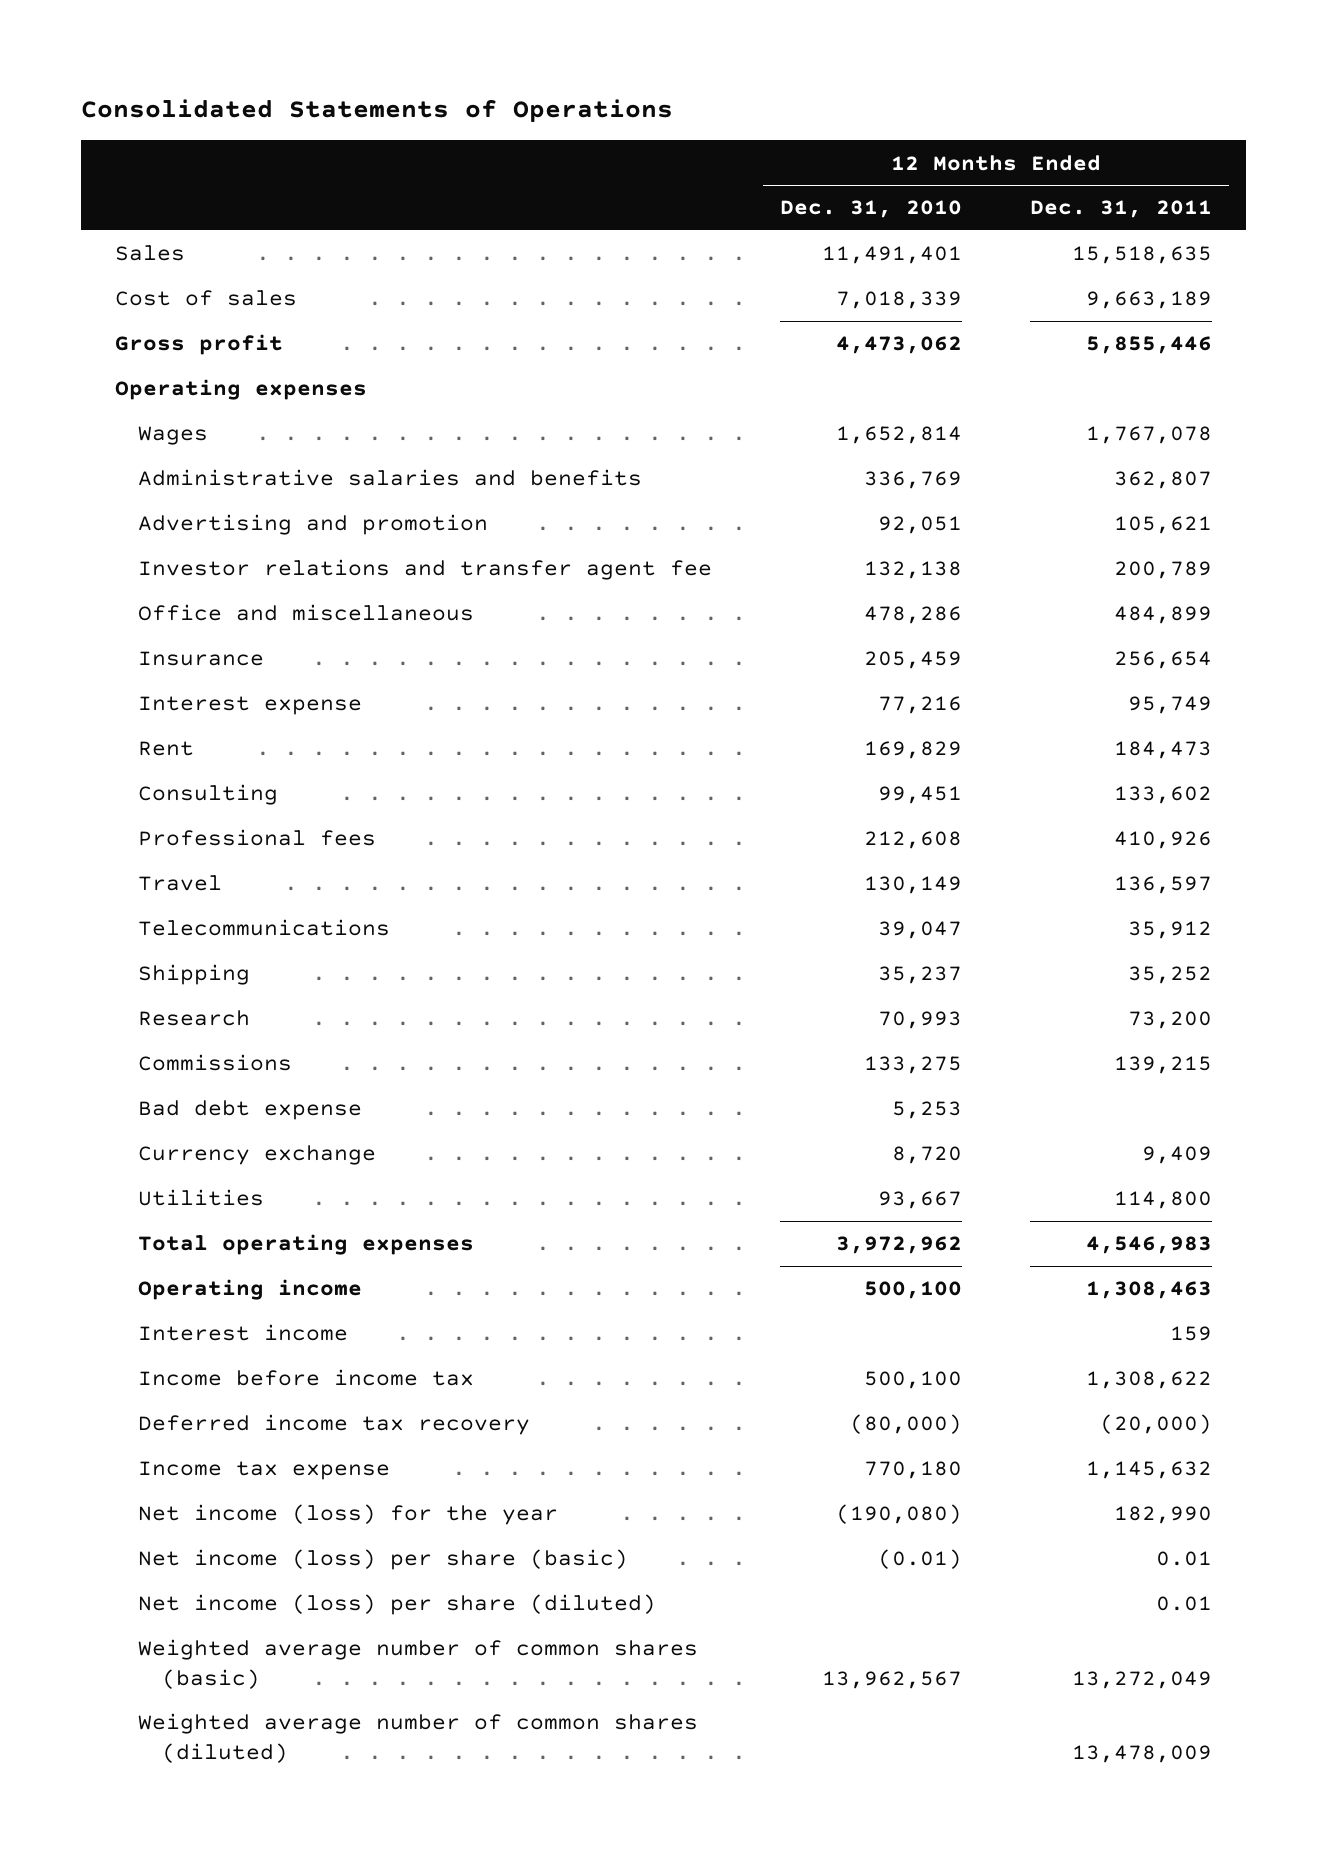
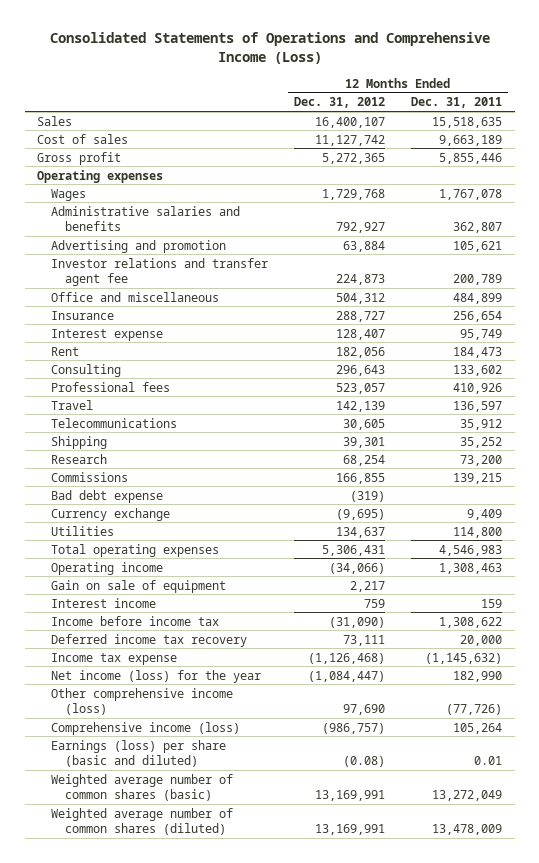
- Consolidated Statements of Operations
+ Consolidated Statements of Operations and Comprehensive Income (Loss)
- | 12 Months Ended Dec. 31, 2010 | 12 Months Ended Dec. 31, 2011
+ | 12 Months Ended Dec. 31, 2012 | 12 Months Ended Dec. 31, 2011
+ Gain on sale of equipment | 2,217 |
- Deferred income tax recovery | (80,000) | (20,000)
- Income tax expense | 770,180 | 1,145,632
+ Deferred income tax recovery | 73,111 | 20,000
+ Income tax expense | (1,126,468) | (1,145,632)
- Net income (loss) per share (basic) | (0.01) | 0.01
- Net income (loss) per share (diluted) | | 0.01
+ Other comprehensive income (loss) | 97,690 | (77,726)
+ Comprehensive income (loss) | (986,757) | 105,264
+ Earnings (loss) per share (basic and diluted) | (0.08) | 0.01

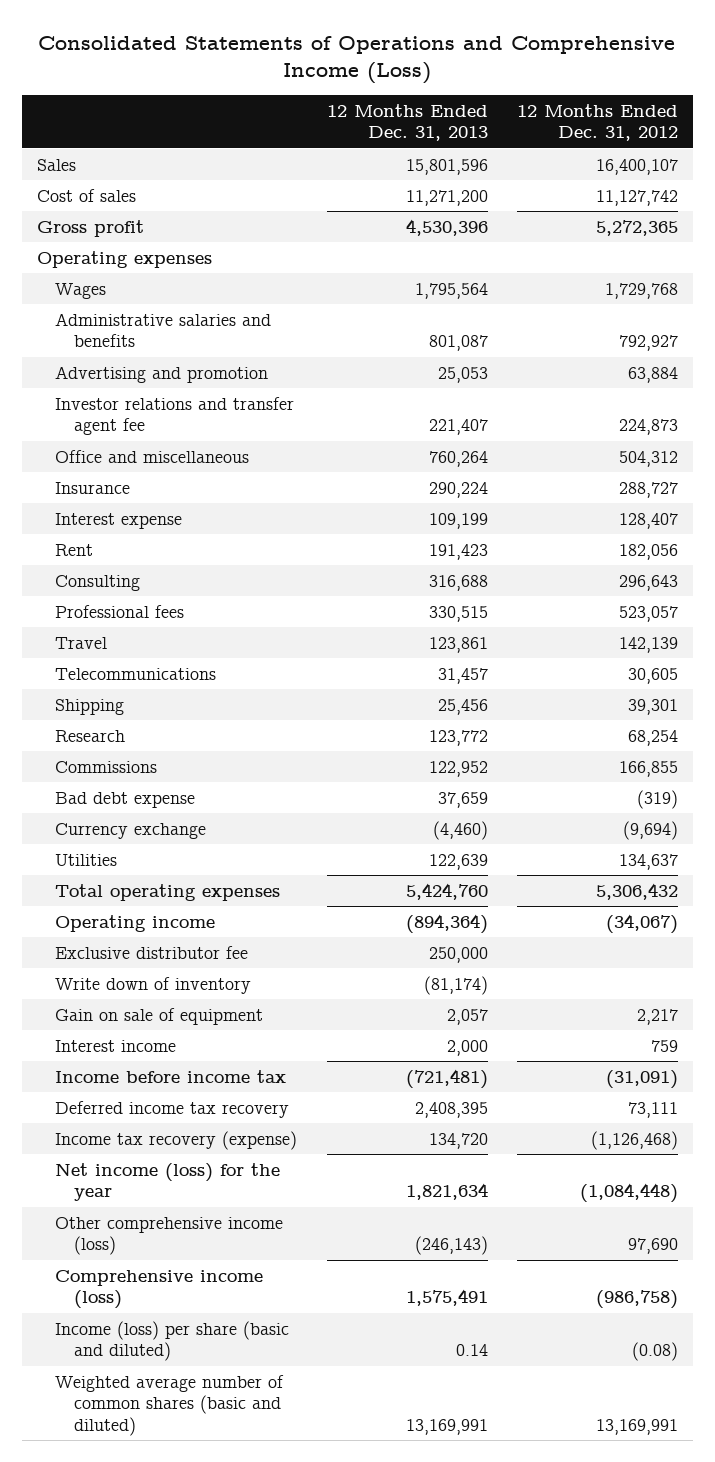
- | 12 Months Ended Dec. 31, 2012 | 12 Months Ended Dec. 31, 2011
+ | 12 Months Ended Dec. 31, 2013 | 12 Months Ended Dec. 31, 2012
- Currency exchange | (9,695) | 9,409
+ Currency exchange | (4,460) | (9,694)
- Total operating expenses | 5,306,431 | 4,546,983
- Operating income | (34,066) | 1,308,463
+ Total operating expenses | 5,424,760 | 5,306,432
+ Operating income | (894,364) | (34,067)
+ Exclusive distributor fee | 250,000 |
+ Write down of inventory | (81,174) |
- Income before income tax | (31,090) | 1,308,622
+ Income before income tax | (721,481) | (31,091)
- Income tax expense | (1,126,468) | (1,145,632)
- Net income (loss) for the year | (1,084,447) | 182,990
+ Income tax recovery (expense) | 134,720 | (1,126,468)
+ Net income (loss) for the year | 1,821,634 | (1,084,448)
- Comprehensive income (loss) | (986,757) | 105,264
- Earnings (loss) per share (basic and diluted) | (0.08) | 0.01
- Weighted average number of common shares (basic) | 13,169,991 | 13,272,049
- Weighted average number of common shares (diluted) | 13,169,991 | 13,478,009
+ Comprehensive income (loss) | 1,575,491 | (986,758)
+ Income (loss) per share (basic and diluted) | 0.14 | (0.08)
+ Weighted average number of common shares (basic and diluted) | 13,169,991 | 13,169,991

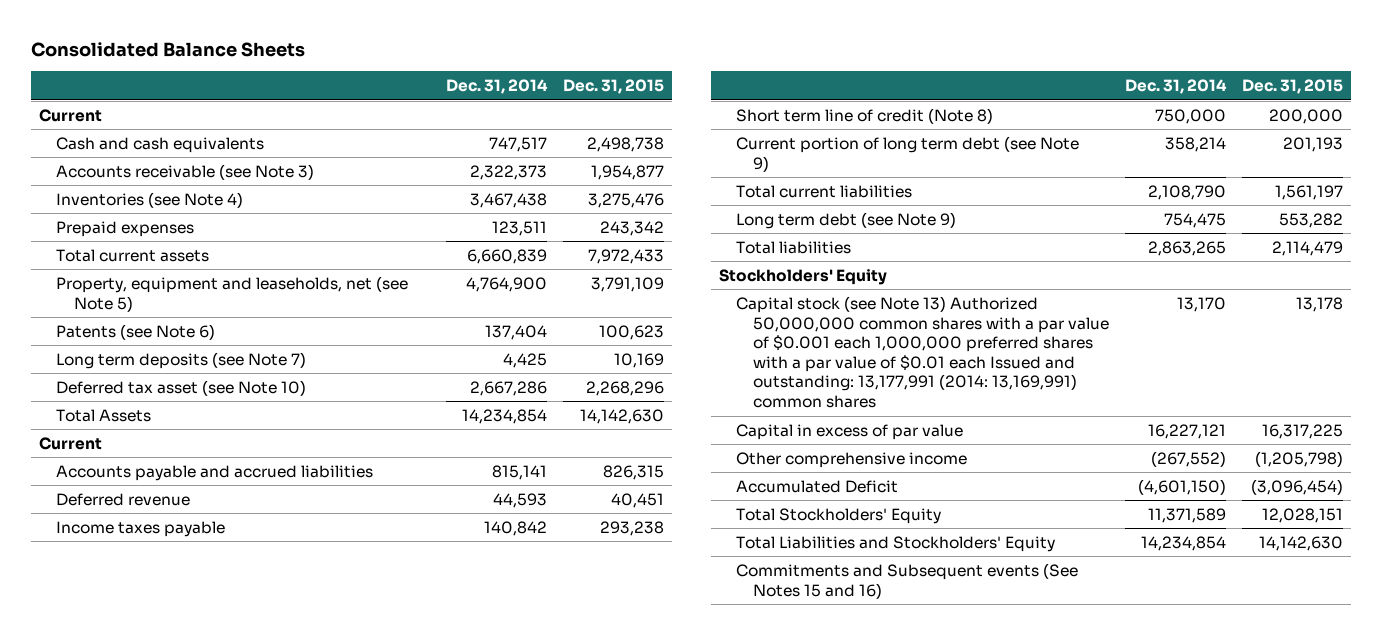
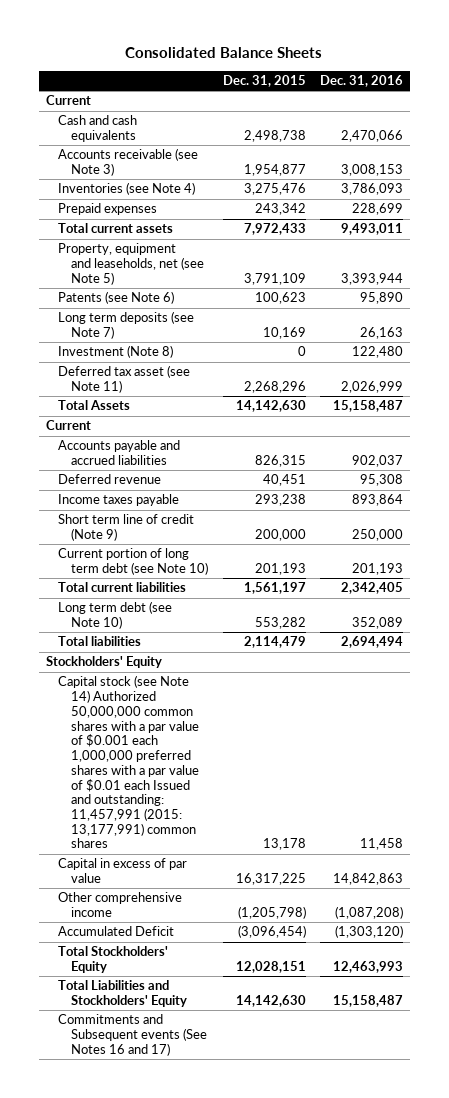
- | Dec. 31, 2014 | Dec. 31, 2015
+ | Dec. 31, 2015 | Dec. 31, 2016
- Deferred tax asset (see Note 10) | 2,667,286 | 2,268,296
+ Investment (Note 8) | 0 | 122,480
+ Deferred tax asset (see Note 11) | 2,268,296 | 2,026,999
- Short term line of credit (Note 8) | 750,000 | 200,000
- Current portion of long term debt (see Note 9) | 358,214 | 201,193
+ Short term line of credit (Note 9) | 200,000 | 250,000
+ Current portion of long term debt (see Note 10) | 201,193 | 201,193
- Long term debt (see Note 9) | 754,475 | 553,282
+ Long term debt (see Note 10) | 553,282 | 352,089
- Capital stock (see Note 13) Authorized 50,000,000 common shares with a par value of $0.001 each 1,000,000 preferred shares with a par value of $0.01 each Issued and outstanding: 13,177,991 (2014: 13,169,991) common shares | 13,170 | 13,178
+ Capital stock (see Note 14) Authorized 50,000,000 common shares with a par value of $0.001 each 1,000,000 preferred shares with a par value of $0.01 each Issued and outstanding: 11,457,991 (2015: 13,177,991) common shares | 13,178 | 11,458
- Commitments and Subsequent events (See Notes 15 and 16)
+ Commitments and Subsequent events (See Notes 16 and 17)

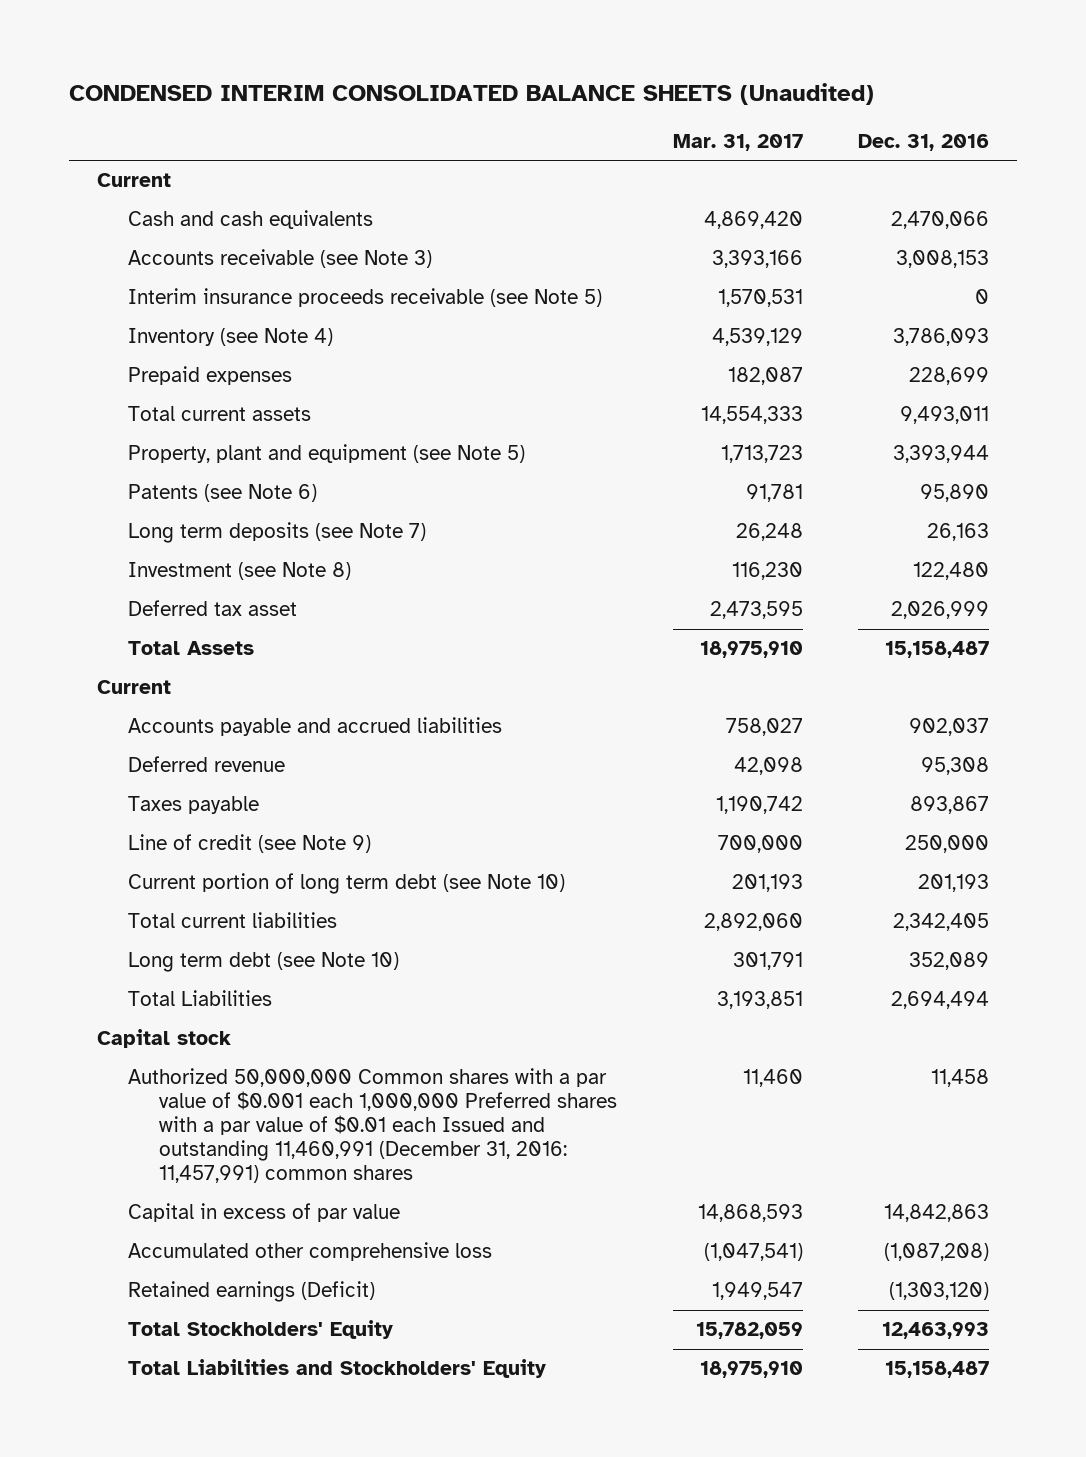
- Consolidated Balance Sheets
+ CONDENSED INTERIM CONSOLIDATED BALANCE SHEETS (Unaudited)
- | Dec. 31, 2015 | Dec. 31, 2016
+ | Mar. 31, 2017 | Dec. 31, 2016
- Inventories (see Note 4) | 3,275,476 | 3,786,093
+ Interim insurance proceeds receivable (see Note 5) | 1,570,531 | 0
+ Inventory (see Note 4) | 4,539,129 | 3,786,093
- Property, equipment and leaseholds, net (see Note 5) | 3,791,109 | 3,393,944
+ Property, plant and equipment (see Note 5) | 1,713,723 | 3,393,944
- Investment (Note 8) | 0 | 122,480
- Deferred tax asset (see Note 11) | 2,268,296 | 2,026,999
+ Investment (see Note 8) | 116,230 | 122,480
+ Deferred tax asset | 2,473,595 | 2,026,999
- Income taxes payable | 293,238 | 893,864
- Short term line of credit (Note 9) | 200,000 | 250,000
+ Taxes payable | 1,190,742 | 893,867
+ Line of credit (see Note 9) | 700,000 | 250,000
- Total liabilities | 2,114,479 | 2,694,494
- Stockholders' Equity
- Capital stock (see Note 14) Authorized 50,000,000 common shares with a par value of $0.001 each 1,000,000 preferred shares with a par value of $0.01 each Issued and outstanding: 11,457,991 (2015: 13,177,991) common shares | 13,178 | 11,458
+ Total Liabilities | 3,193,851 | 2,694,494
+ Capital stock
+ Authorized 50,000,000 Common shares with a par value of $0.001 each 1,000,000 Preferred shares with a par value of $0.01 each Issued and outstanding 11,460,991 (December 31, 2016: 11,457,991) common shares | 11,460 | 11,458
- Other comprehensive income | (1,205,798) | (1,087,208)
- Accumulated Deficit | (3,096,454) | (1,303,120)
+ Accumulated other comprehensive loss | (1,047,541) | (1,087,208)
+ Retained earnings (Deficit) | 1,949,547 | (1,303,120)
- Commitments and Subsequent events (See Notes 16 and 17)

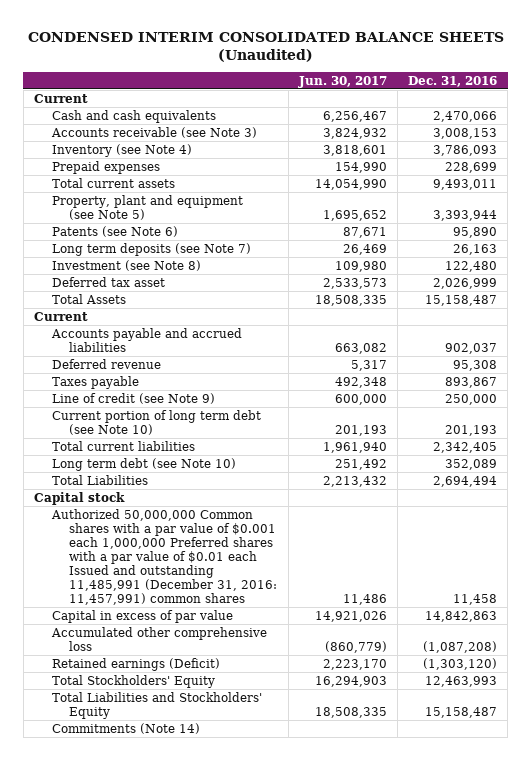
- | Mar. 31, 2017 | Dec. 31, 2016
+ | Jun. 30, 2017 | Dec. 31, 2016
- Interim insurance proceeds receivable (see Note 5) | 1,570,531 | 0
- Authorized 50,000,000 Common shares with a par value of $0.001 each 1,000,000 Preferred shares with a par value of $0.01 each Issued and outstanding 11,460,991 (December 31, 2016: 11,457,991) common shares | 11,460 | 11,458
+ Authorized 50,000,000 Common shares with a par value of $0.001 each 1,000,000 Preferred shares with a par value of $0.01 each Issued and outstanding 11,485,991 (December 31, 2016: 11,457,991) common shares | 11,486 | 11,458
+ Commitments (Note 14)

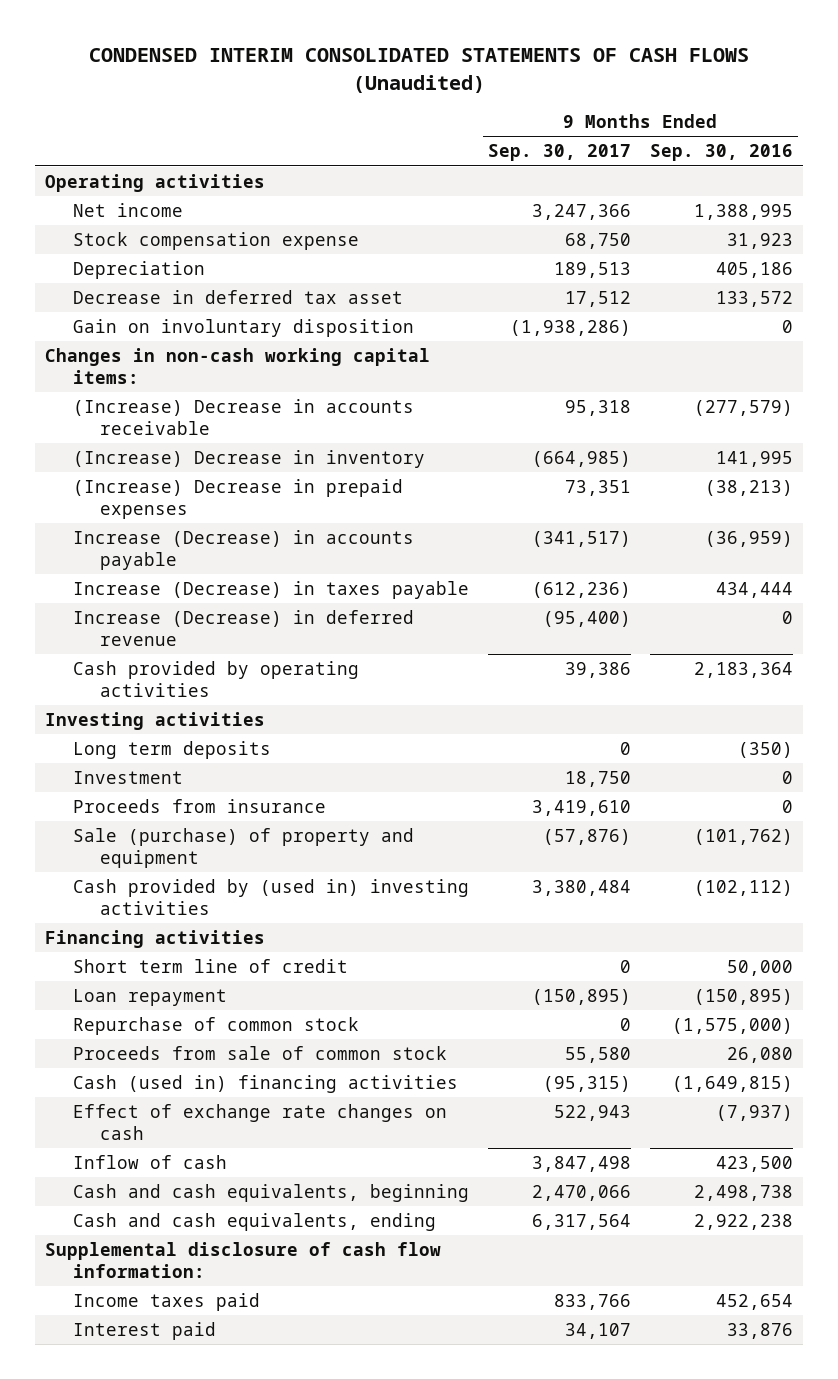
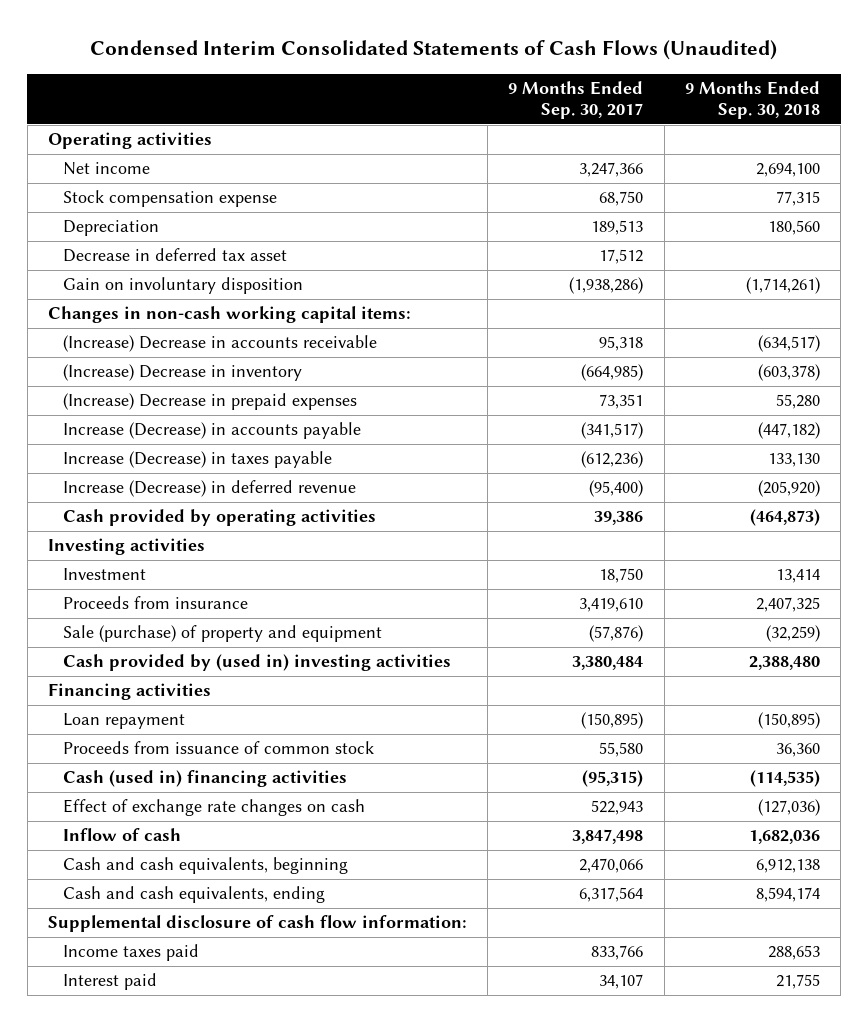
- CONDENSED INTERIM CONSOLIDATED STATEMENTS OF CASH FLOWS (Unaudited)
+ Condensed Interim Consolidated Statements of Cash Flows (Unaudited)
- | 9 Months Ended Sep. 30, 2017 | 9 Months Ended Sep. 30, 2016
+ | 9 Months Ended Sep. 30, 2017 | 9 Months Ended Sep. 30, 2018
- Long term deposits | 0 | (350)
- Short term line of credit | 0 | 50,000
- Repurchase of common stock | 0 | (1,575,000)
- Proceeds from sale of common stock | 55,580 | 26,080
+ Proceeds from issuance of common stock | 55,580 | 36,360

